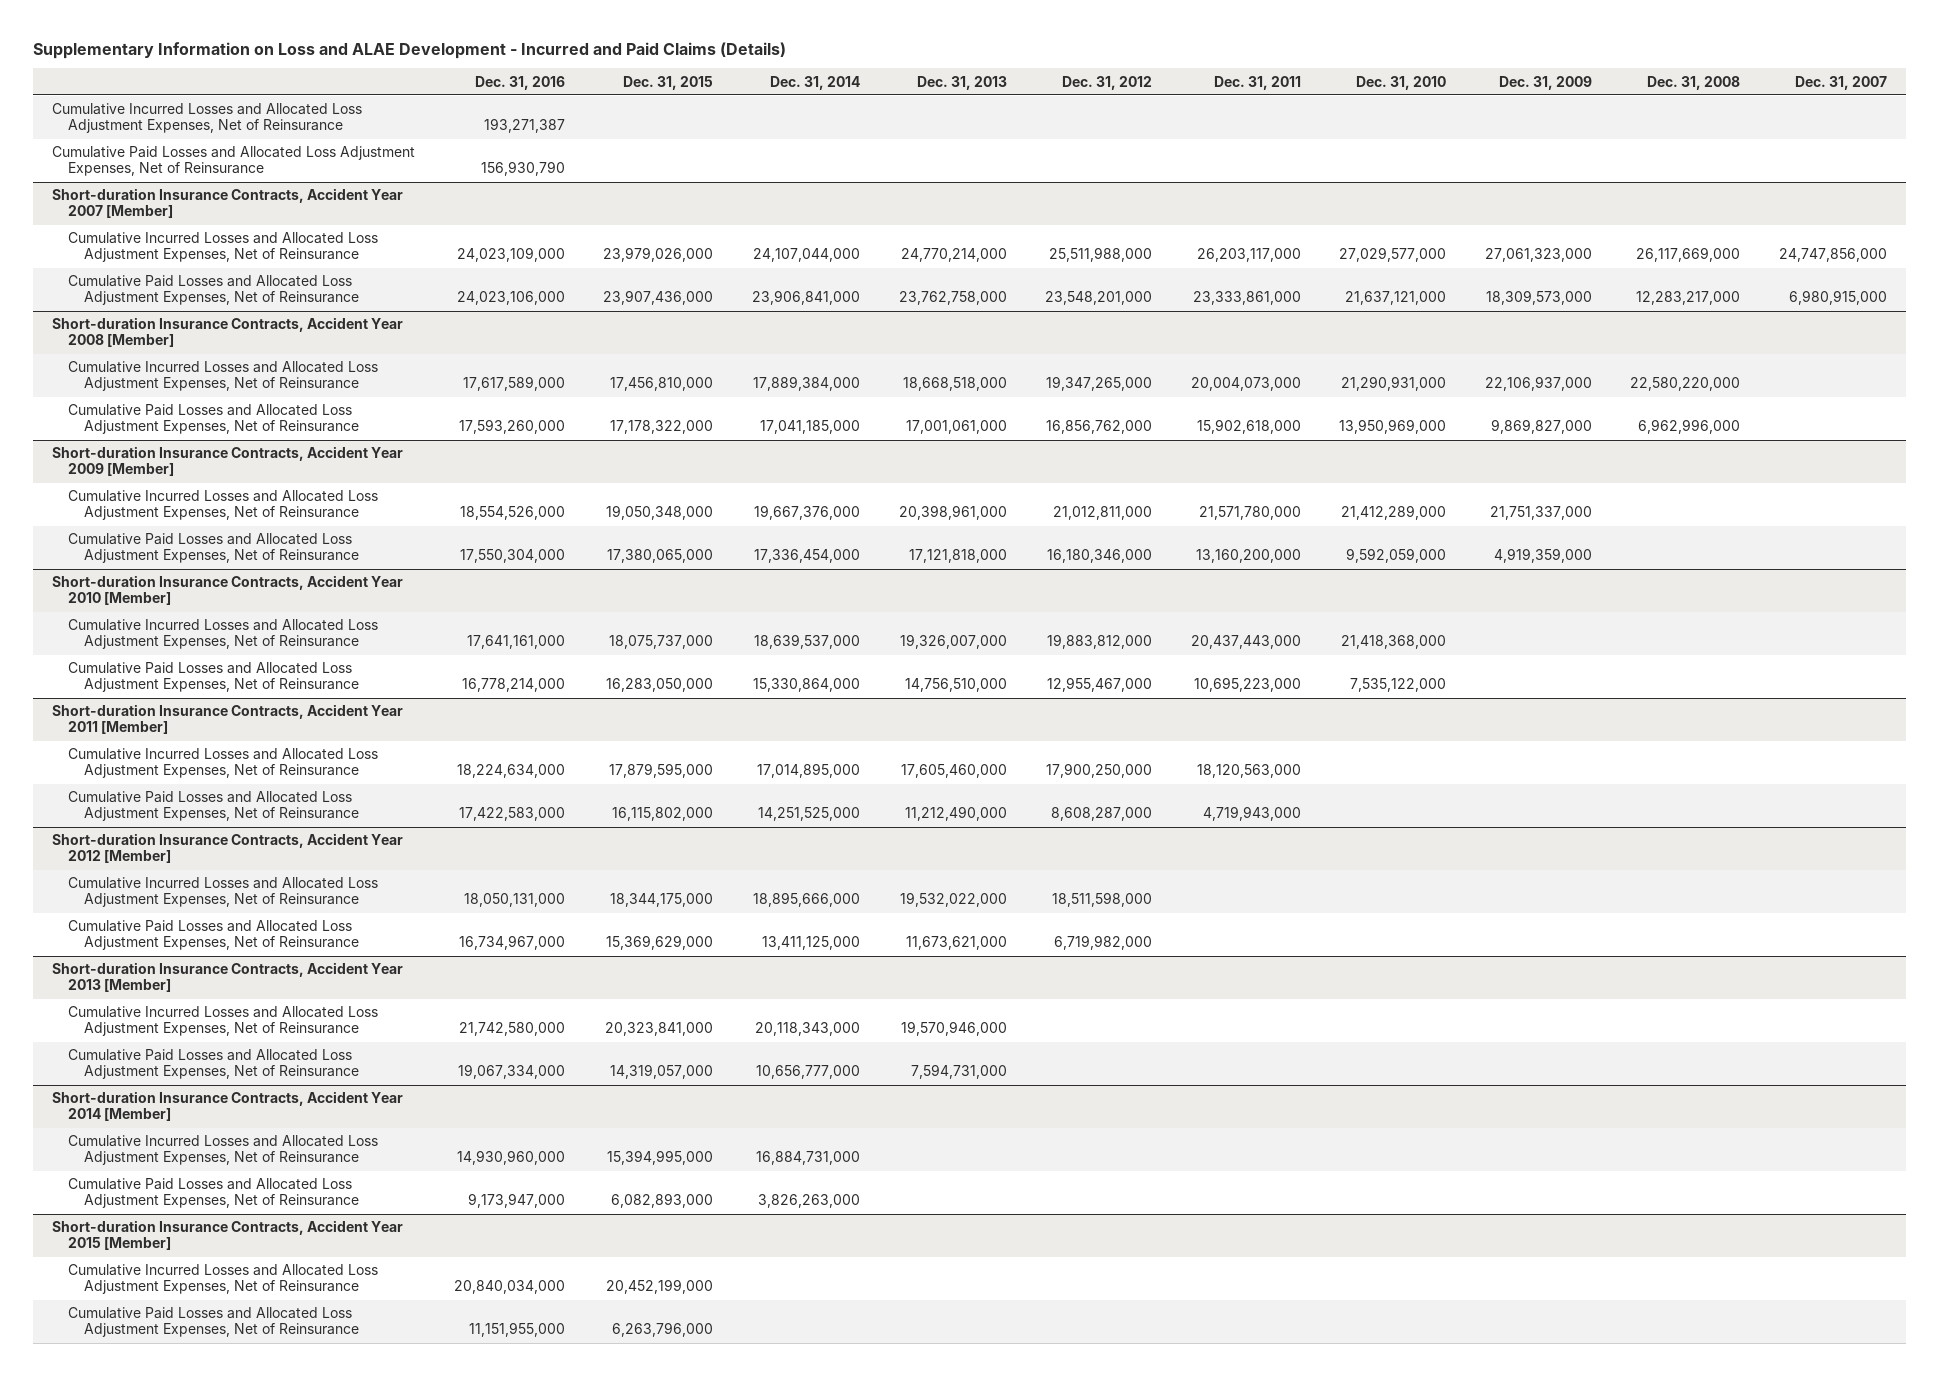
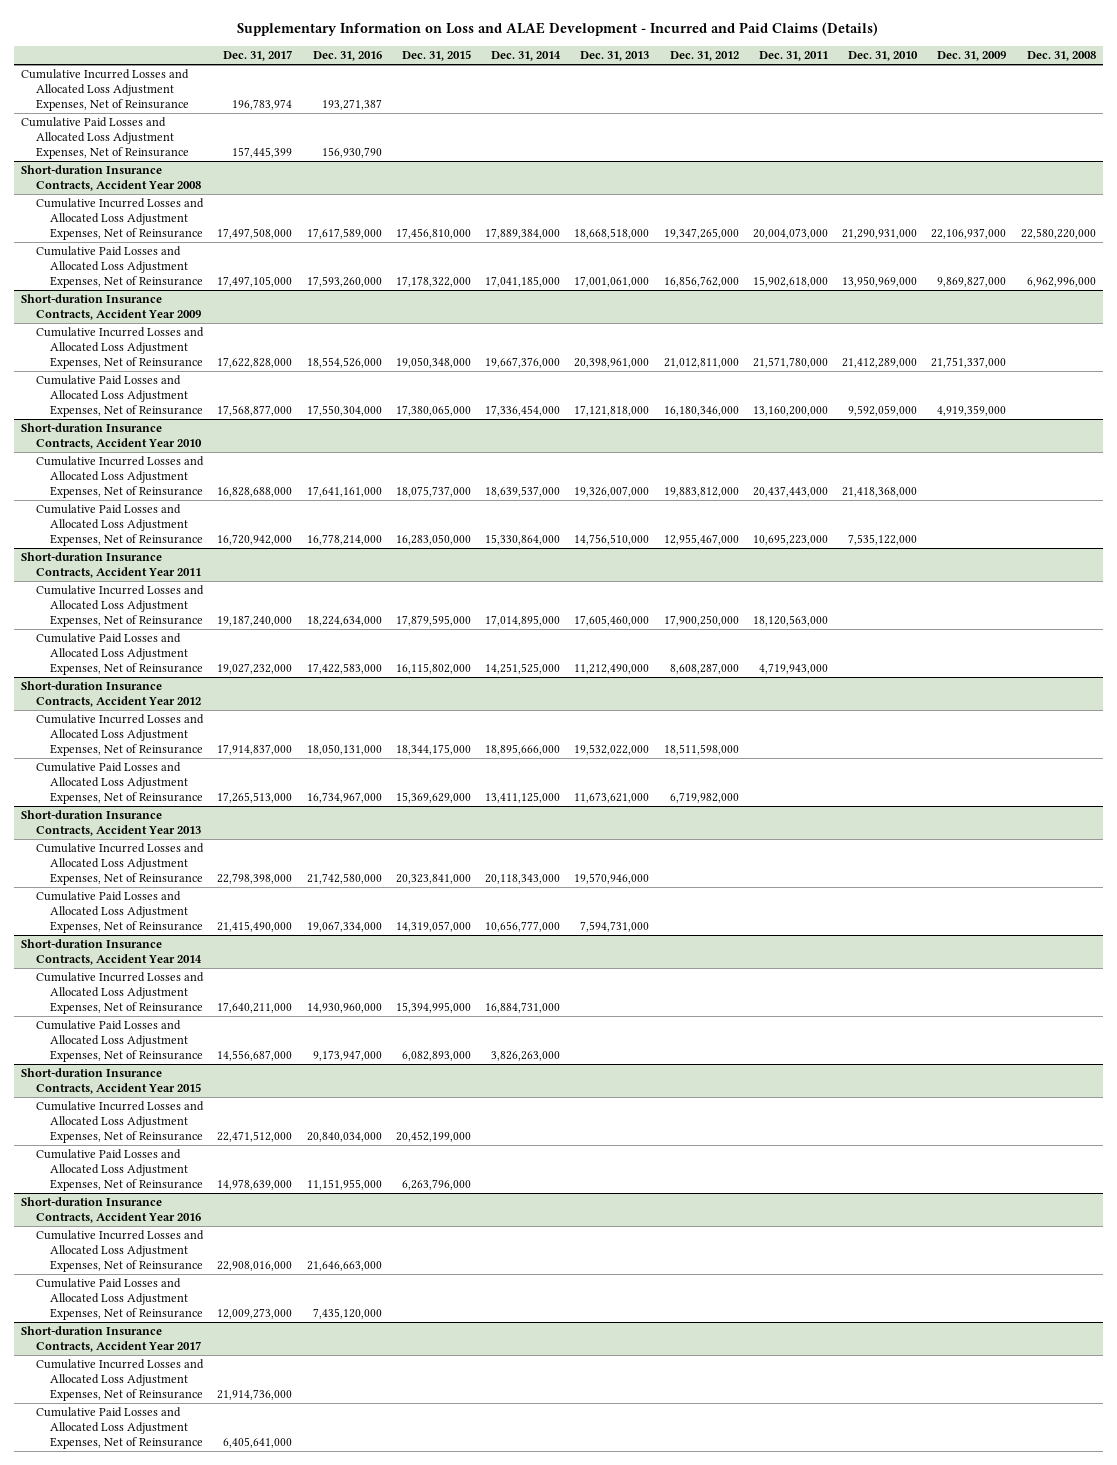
- | Dec. 31, 2016 | Dec. 31, 2015 | Dec. 31, 2014 | Dec. 31, 2013 | Dec. 31, 2012 | Dec. 31, 2011 | Dec. 31, 2010 | Dec. 31, 2009 | Dec. 31, 2008 | Dec. 31, 2007
+ | Dec. 31, 2017 | Dec. 31, 2016 | Dec. 31, 2015 | Dec. 31, 2014 | Dec. 31, 2013 | Dec. 31, 2012 | Dec. 31, 2011 | Dec. 31, 2010 | Dec. 31, 2009 | Dec. 31, 2008
- Short-duration Insurance Contracts, Accident Year 2007 [Member]
- Cumulative Incurred Losses and Allocated Loss Adjustment Expenses, Net of Reinsurance | 24,023,109,000 | 23,979,026,000 | 24,107,044,000 | 24,770,214,000 | 25,511,988,000 | 26,203,117,000 | 27,029,577,000 | 27,061,323,000 | 26,117,669,000 | 24,747,856,000
- Cumulative Paid Losses and Allocated Loss Adjustment Expenses, Net of Reinsurance | 24,023,106,000 | 23,907,436,000 | 23,906,841,000 | 23,762,758,000 | 23,548,201,000 | 23,333,861,000 | 21,637,121,000 | 18,309,573,000 | 12,283,217,000 | 6,980,915,000
- Short-duration Insurance Contracts, Accident Year 2008 [Member]
+ Short-duration Insurance Contracts, Accident Year 2008
- Short-duration Insurance Contracts, Accident Year 2009 [Member]
+ Short-duration Insurance Contracts, Accident Year 2009
- Short-duration Insurance Contracts, Accident Year 2010 [Member]
+ Short-duration Insurance Contracts, Accident Year 2010
- Short-duration Insurance Contracts, Accident Year 2011 [Member]
+ Short-duration Insurance Contracts, Accident Year 2011
- Short-duration Insurance Contracts, Accident Year 2012 [Member]
+ Short-duration Insurance Contracts, Accident Year 2012
- Short-duration Insurance Contracts, Accident Year 2013 [Member]
+ Short-duration Insurance Contracts, Accident Year 2013
- Short-duration Insurance Contracts, Accident Year 2014 [Member]
+ Short-duration Insurance Contracts, Accident Year 2014
- Short-duration Insurance Contracts, Accident Year 2015 [Member]
+ Short-duration Insurance Contracts, Accident Year 2015
+ Short-duration Insurance Contracts, Accident Year 2016
+ Cumulative Incurred Losses and Allocated Loss Adjustment Expenses, Net of Reinsurance | 22,908,016,000 | 21,646,663,000 | | | | | | | |
+ Cumulative Paid Losses and Allocated Loss Adjustment Expenses, Net of Reinsurance | 12,009,273,000 | 7,435,120,000 | | | | | | | |
+ Short-duration Insurance Contracts, Accident Year 2017
+ Cumulative Incurred Losses and Allocated Loss Adjustment Expenses, Net of Reinsurance | 21,914,736,000 | | | | | | | | |
+ Cumulative Paid Losses and Allocated Loss Adjustment Expenses, Net of Reinsurance | 6,405,641,000 | | | | | | | | |

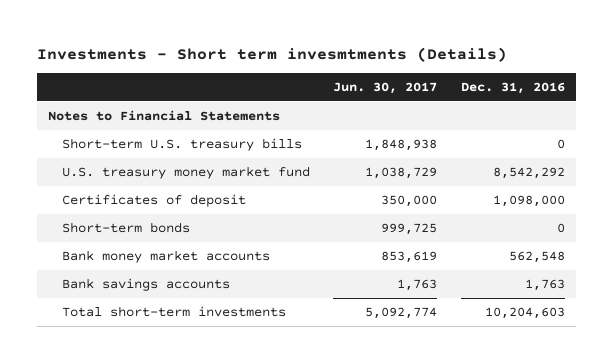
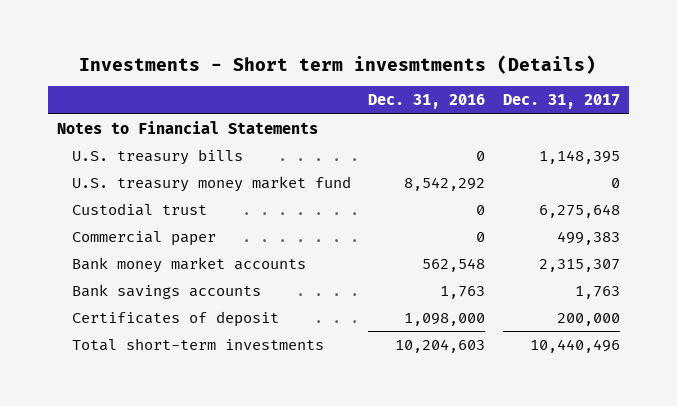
- | Jun. 30, 2017 | Dec. 31, 2016
+ | Dec. 31, 2016 | Dec. 31, 2017
- Short-term U.S. treasury bills | 1,848,938 | 0
+ U.S. treasury bills | 0 | 1,148,395
- Short-term bonds | 999,725 | 0
+ Custodial trust | 0 | 6,275,648
+ Commercial paper | 0 | 499,383
moved down: Certificates of deposit | 1,098,000 | 200,000

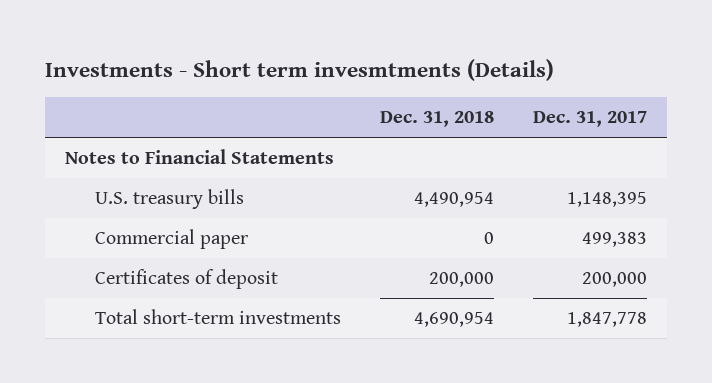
- | Dec. 31, 2016 | Dec. 31, 2017
+ | Dec. 31, 2018 | Dec. 31, 2017
- U.S. treasury money market fund | 8,542,292 | 0
- Custodial trust | 0 | 6,275,648
- Bank money market accounts | 562,548 | 2,315,307
- Bank savings accounts | 1,763 | 1,763
- Total short-term investments | 10,204,603 | 10,440,496
+ Total short-term investments | 4,690,954 | 1,847,778

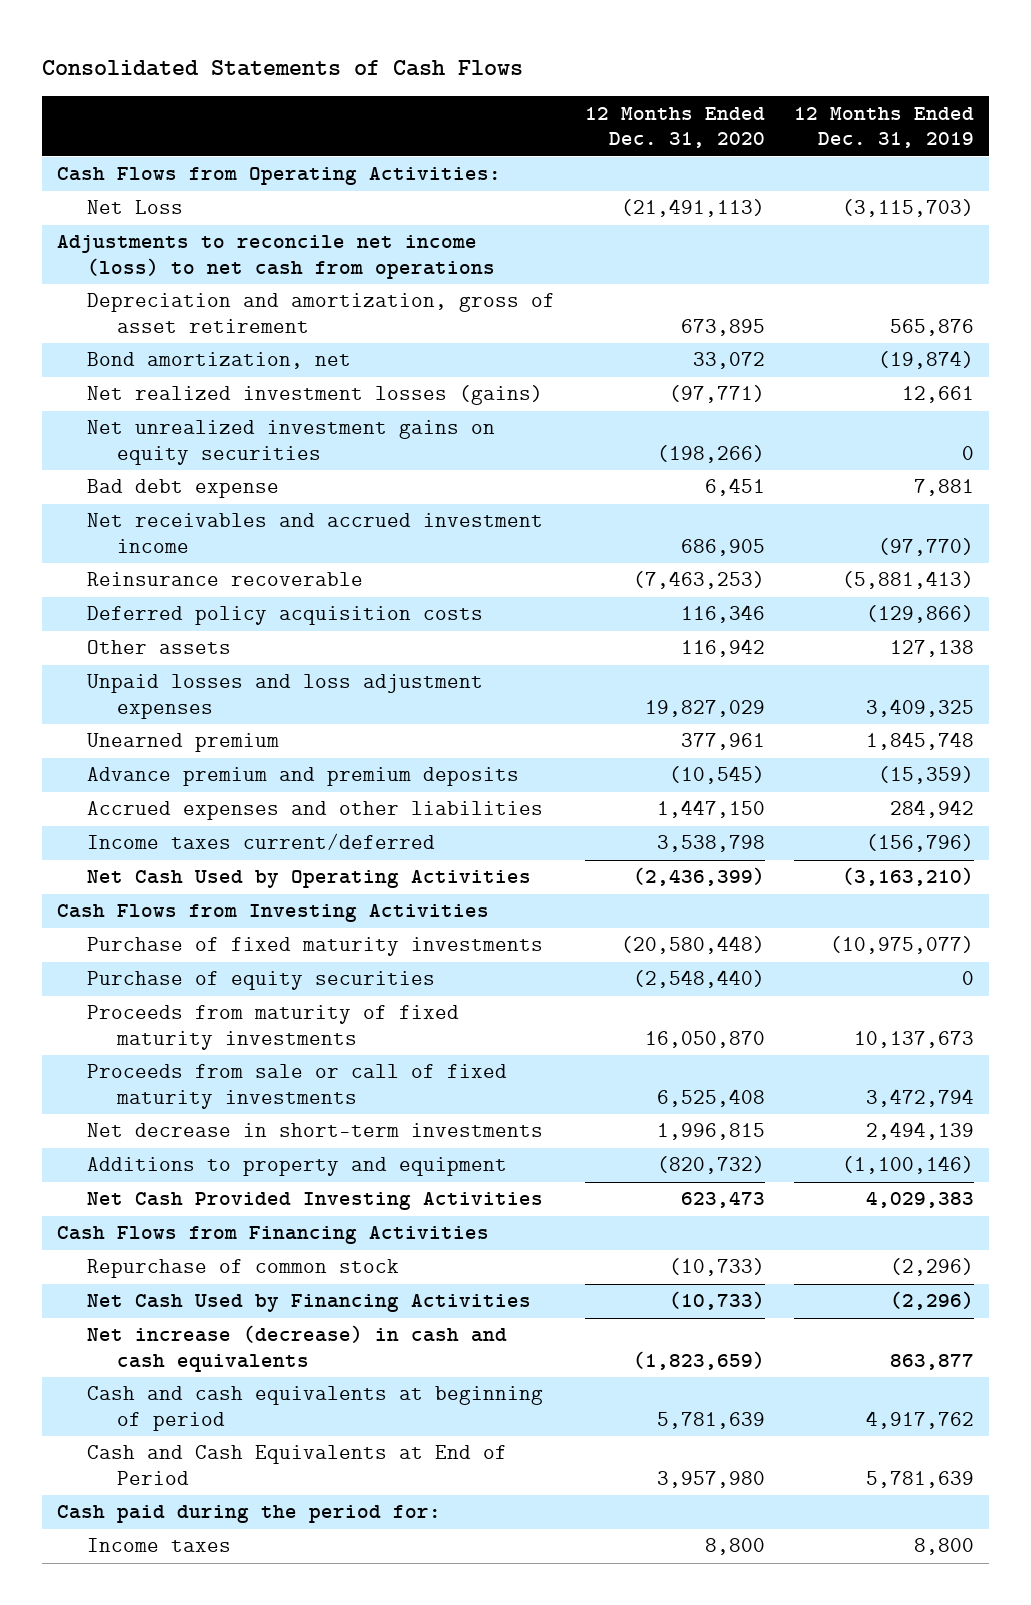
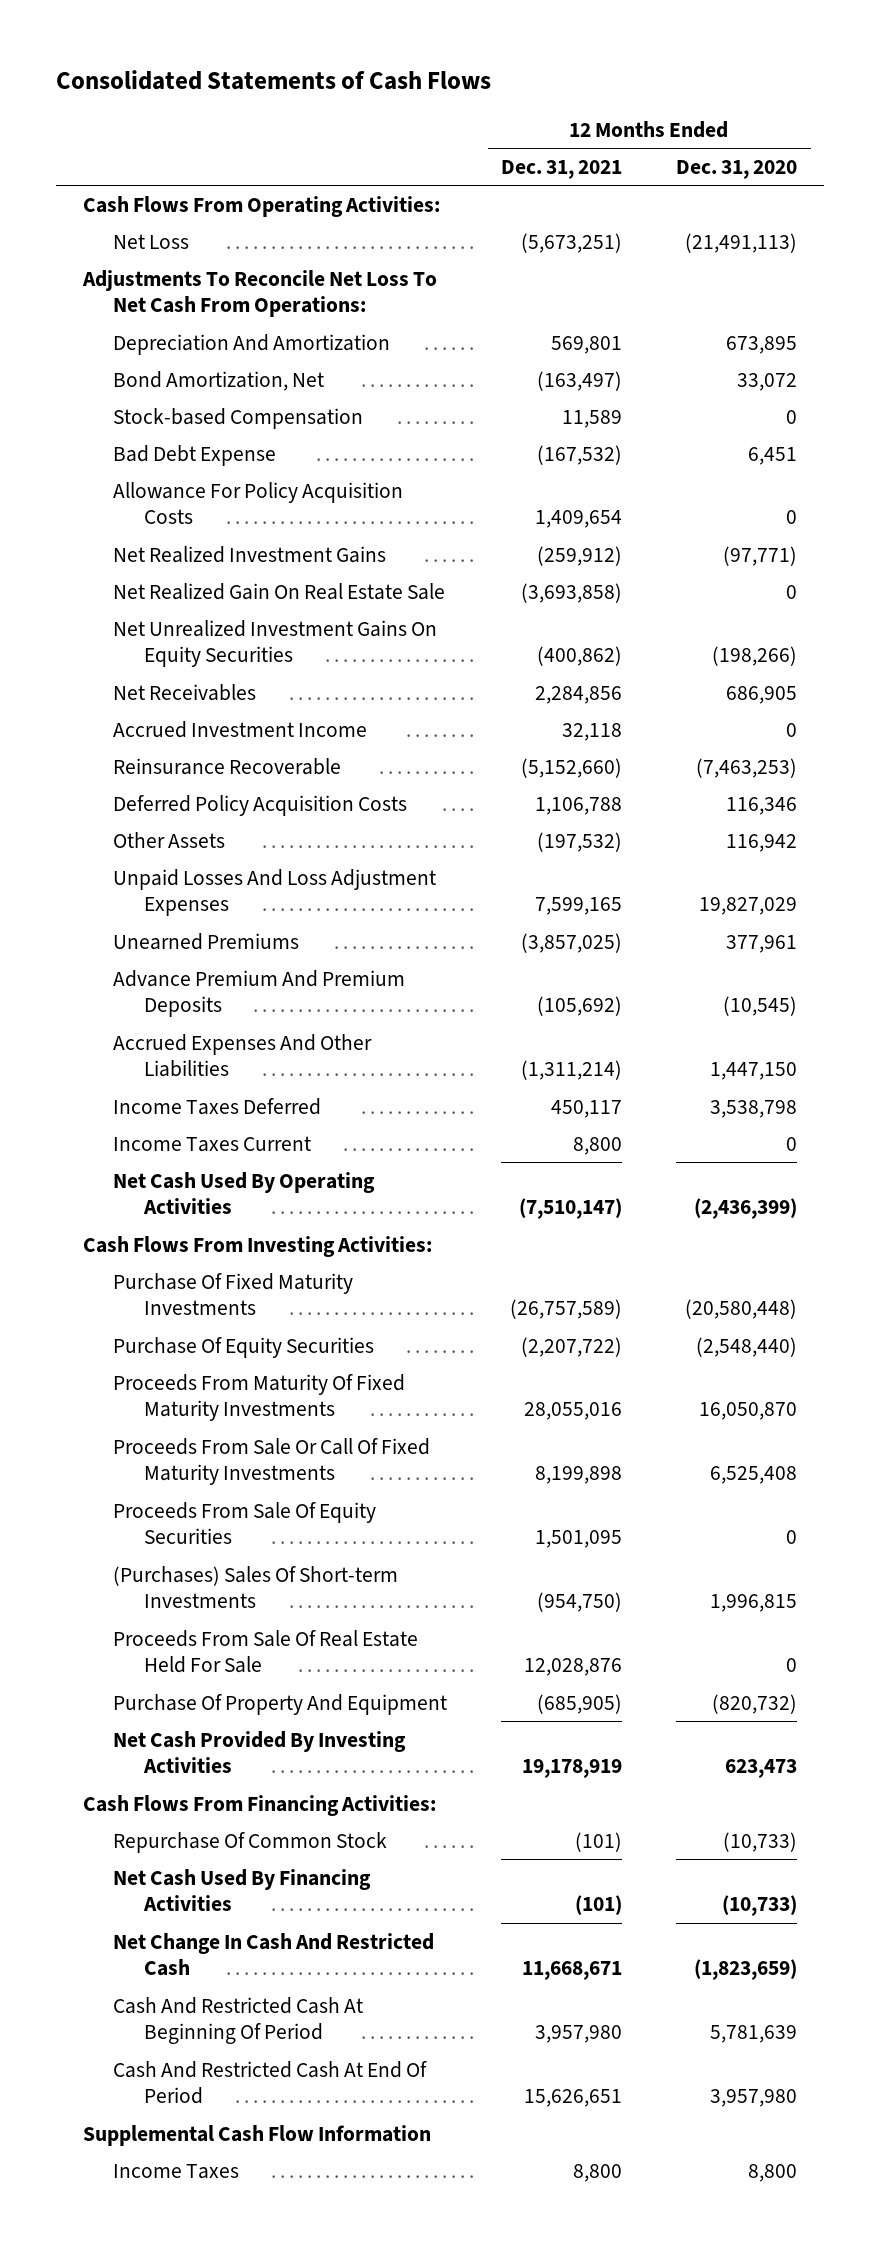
- | 12 Months Ended Dec. 31, 2020 | 12 Months Ended Dec. 31, 2019
+ | 12 Months Ended Dec. 31, 2021 | 12 Months Ended Dec. 31, 2020
- Cash Flows from Operating Activities:
+ Cash Flows From Operating Activities:
- Adjustments to reconcile net income (loss) to net cash from operations
- Depreciation and amortization, gross of asset retirement | 673,895 | 565,876
- Bond amortization, net | 33,072 | (19,874)
- Net realized investment losses (gains) | (97,771) | 12,661
- Net unrealized investment gains on equity securities | (198,266) | 0
- Bad debt expense | 6,451 | 7,881
- Net receivables and accrued investment income | 686,905 | (97,770)
- Reinsurance recoverable | (7,463,253) | (5,881,413)
- Deferred policy acquisition costs | 116,346 | (129,866)
- Other assets | 116,942 | 127,138
- Unpaid losses and loss adjustment expenses | 19,827,029 | 3,409,325
- Unearned premium | 377,961 | 1,845,748
- Advance premium and premium deposits | (10,545) | (15,359)
- Accrued expenses and other liabilities | 1,447,150 | 284,942
- Income taxes current/deferred | 3,538,798 | (156,796)
- Net Cash Used by Operating Activities | (2,436,399) | (3,163,210)
- Cash Flows from Investing Activities
- Purchase of fixed maturity investments | (20,580,448) | (10,975,077)
- Purchase of equity securities | (2,548,440) | 0
- Proceeds from maturity of fixed maturity investments | 16,050,870 | 10,137,673
- Proceeds from sale or call of fixed maturity investments | 6,525,408 | 3,472,794
- Net decrease in short-term investments | 1,996,815 | 2,494,139
- Additions to property and equipment | (820,732) | (1,100,146)
- Net Cash Provided Investing Activities | 623,473 | 4,029,383
- Cash Flows from Financing Activities
- Repurchase of common stock | (10,733) | (2,296)
- Net Cash Used by Financing Activities | (10,733) | (2,296)
- Net increase (decrease) in cash and cash equivalents | (1,823,659) | 863,877
- Cash and cash equivalents at beginning of period | 5,781,639 | 4,917,762
- Cash and Cash Equivalents at End of Period | 3,957,980 | 5,781,639
- Cash paid during the period for:
- Income taxes | 8,800 | 8,800
+ Adjustments To Reconcile Net Loss To Net Cash From Operations:
+ Depreciation And Amortization | 569,801 | 673,895
+ Bond Amortization, Net | (163,497) | 33,072
+ Stock-based Compensation | 11,589 | 0
+ Bad Debt Expense | (167,532) | 6,451
+ Allowance For Policy Acquisition Costs | 1,409,654 | 0
+ Net Realized Investment Gains | (259,912) | (97,771)
+ Net Realized Gain On Real Estate Sale | (3,693,858) | 0
+ Net Unrealized Investment Gains On Equity Securities | (400,862) | (198,266)
+ Net Receivables | 2,284,856 | 686,905
+ Accrued Investment Income | 32,118 | 0
+ Reinsurance Recoverable | (5,152,660) | (7,463,253)
+ Deferred Policy Acquisition Costs | 1,106,788 | 116,346
+ Other Assets | (197,532) | 116,942
+ Unpaid Losses And Loss Adjustment Expenses | 7,599,165 | 19,827,029
+ Unearned Premiums | (3,857,025) | 377,961
+ Advance Premium And Premium Deposits | (105,692) | (10,545)
+ Accrued Expenses And Other Liabilities | (1,311,214) | 1,447,150
+ Income Taxes Deferred | 450,117 | 3,538,798
+ Income Taxes Current | 8,800 | 0
+ Net Cash Used By Operating Activities | (7,510,147) | (2,436,399)
+ Cash Flows From Investing Activities:
+ Purchase Of Fixed Maturity Investments | (26,757,589) | (20,580,448)
+ Purchase Of Equity Securities | (2,207,722) | (2,548,440)
+ Proceeds From Maturity Of Fixed Maturity Investments | 28,055,016 | 16,050,870
+ Proceeds From Sale Or Call Of Fixed Maturity Investments | 8,199,898 | 6,525,408
+ Proceeds From Sale Of Equity Securities | 1,501,095 | 0
+ (Purchases) Sales Of Short-term Investments | (954,750) | 1,996,815
+ Proceeds From Sale Of Real Estate Held For Sale | 12,028,876 | 0
+ Purchase Of Property And Equipment | (685,905) | (820,732)
+ Net Cash Provided By Investing Activities | 19,178,919 | 623,473
+ Cash Flows From Financing Activities:
+ Repurchase Of Common Stock | (101) | (10,733)
+ Net Cash Used By Financing Activities | (101) | (10,733)
+ Net Change In Cash And Restricted Cash | 11,668,671 | (1,823,659)
+ Cash And Restricted Cash At Beginning Of Period | 3,957,980 | 5,781,639
+ Cash And Restricted Cash At End Of Period | 15,626,651 | 3,957,980
+ Supplemental Cash Flow Information
+ Income Taxes | 8,800 | 8,800

